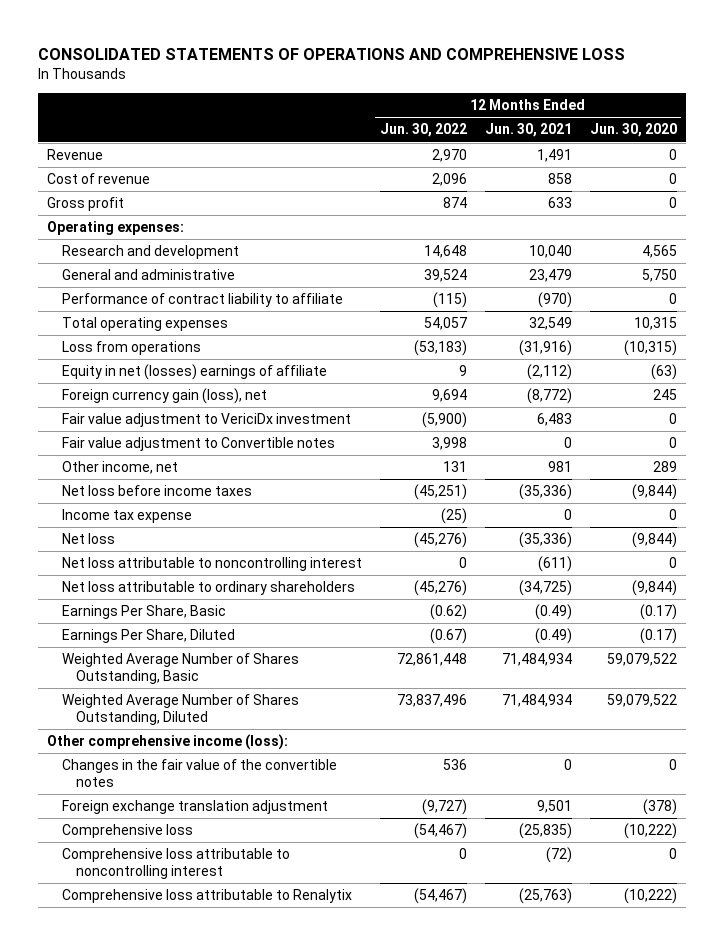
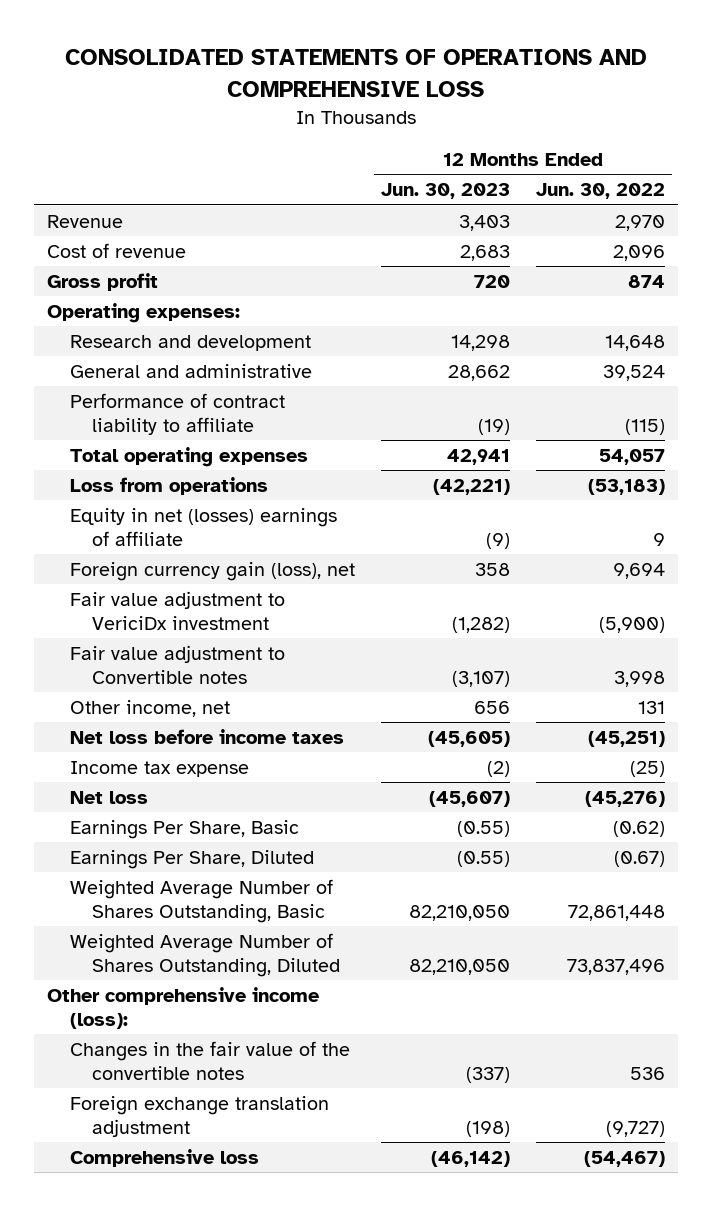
- | 12 Months Ended Jun. 30, 2022 | 12 Months Ended Jun. 30, 2021 | 12 Months Ended Jun. 30, 2020
+ | 12 Months Ended Jun. 30, 2023 | 12 Months Ended Jun. 30, 2022
- Net loss attributable to noncontrolling interest | 0 | (611) | 0
- Net loss attributable to ordinary shareholders | (45,276) | (34,725) | (9,844)
- Comprehensive loss attributable to noncontrolling interest | 0 | (72) | 0
- Comprehensive loss attributable to Renalytix | (54,467) | (25,763) | (10,222)

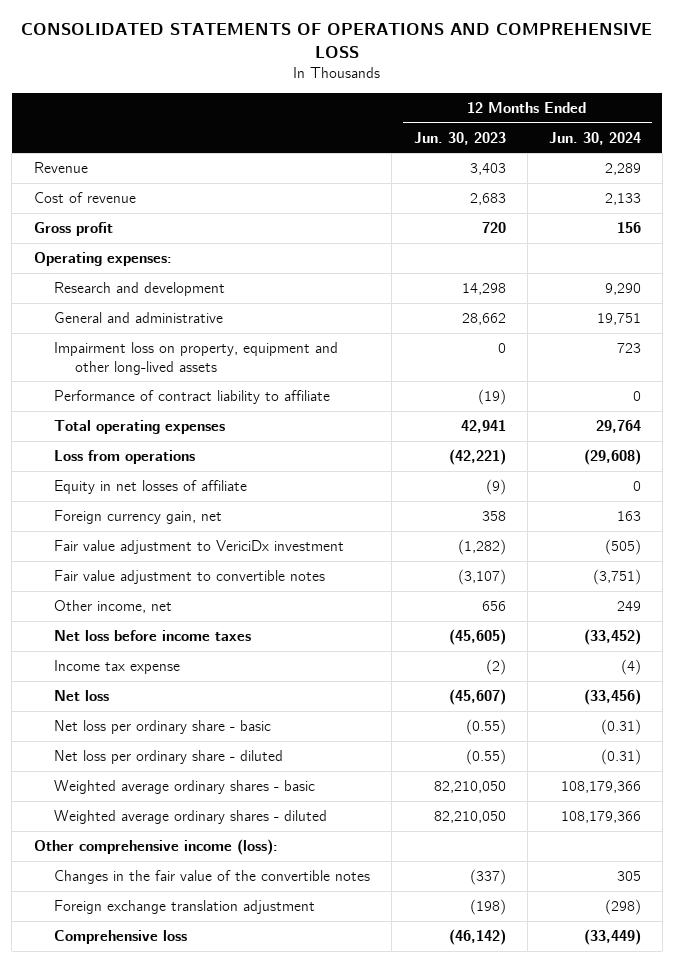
- | 12 Months Ended Jun. 30, 2023 | 12 Months Ended Jun. 30, 2022
+ | 12 Months Ended Jun. 30, 2023 | 12 Months Ended Jun. 30, 2024
+ Impairment loss on property, equipment and other long-lived assets | 0 | 723
- Equity in net (losses) earnings of affiliate | (9) | 9
- Foreign currency gain (loss), net | 358 | 9,694
+ Equity in net losses of affiliate | (9) | 0
+ Foreign currency gain, net | 358 | 163
- Fair value adjustment to Convertible notes | (3,107) | 3,998
+ Fair value adjustment to convertible notes | (3,107) | (3,751)
- Earnings Per Share, Basic | (0.55) | (0.62)
- Earnings Per Share, Diluted | (0.55) | (0.67)
- Weighted Average Number of Shares Outstanding, Basic | 82,210,050 | 72,861,448
- Weighted Average Number of Shares Outstanding, Diluted | 82,210,050 | 73,837,496
+ Net loss per ordinary share - basic | (0.55) | (0.31)
+ Net loss per ordinary share - diluted | (0.55) | (0.31)
+ Weighted average ordinary shares - basic | 82,210,050 | 108,179,366
+ Weighted average ordinary shares - diluted | 82,210,050 | 108,179,366

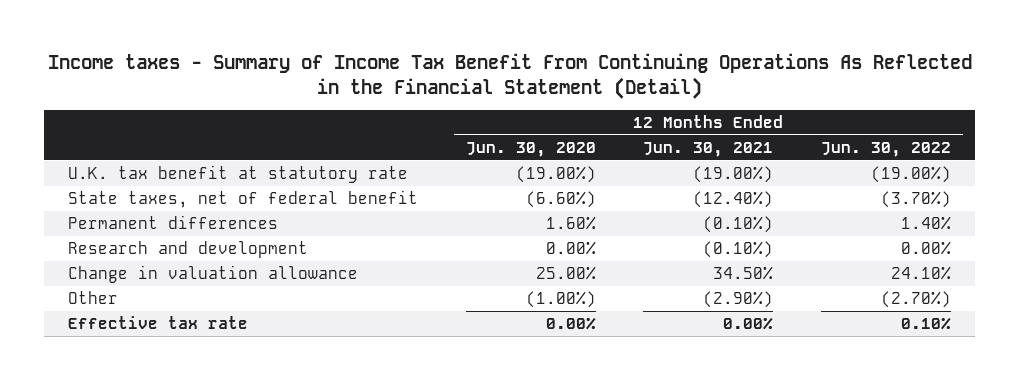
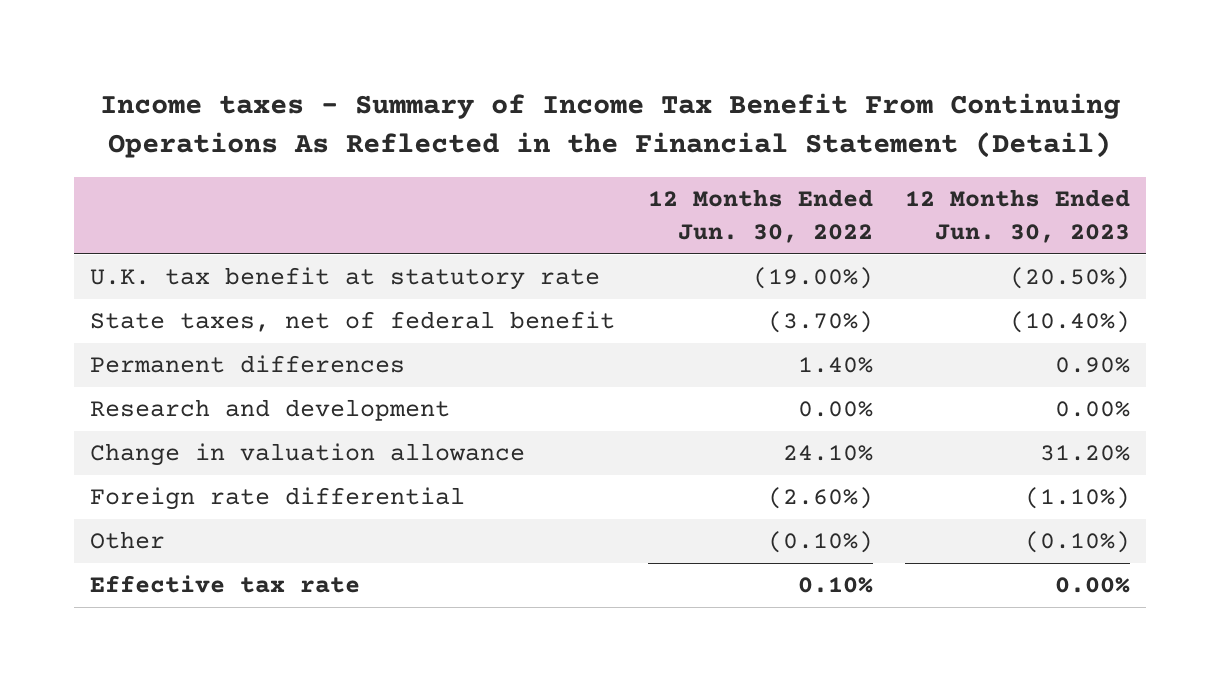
- | 12 Months Ended Jun. 30, 2020 | 12 Months Ended Jun. 30, 2021 | 12 Months Ended Jun. 30, 2022
+ | 12 Months Ended Jun. 30, 2022 | 12 Months Ended Jun. 30, 2023
- Other | (1.00%) | (2.90%) | (2.70%)
+ Foreign rate differential | (2.60%) | (1.10%)
+ Other | (0.10%) | (0.10%)

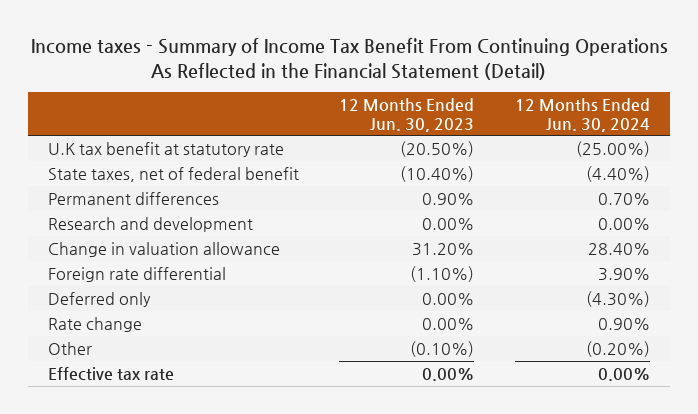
- | 12 Months Ended Jun. 30, 2022 | 12 Months Ended Jun. 30, 2023
+ | 12 Months Ended Jun. 30, 2023 | 12 Months Ended Jun. 30, 2024
- U.K. tax benefit at statutory rate | (19.00%) | (20.50%)
+ U.K tax benefit at statutory rate | (20.50%) | (25.00%)
+ Deferred only | 0.00% | (4.30%)
+ Rate change | 0.00% | 0.90%

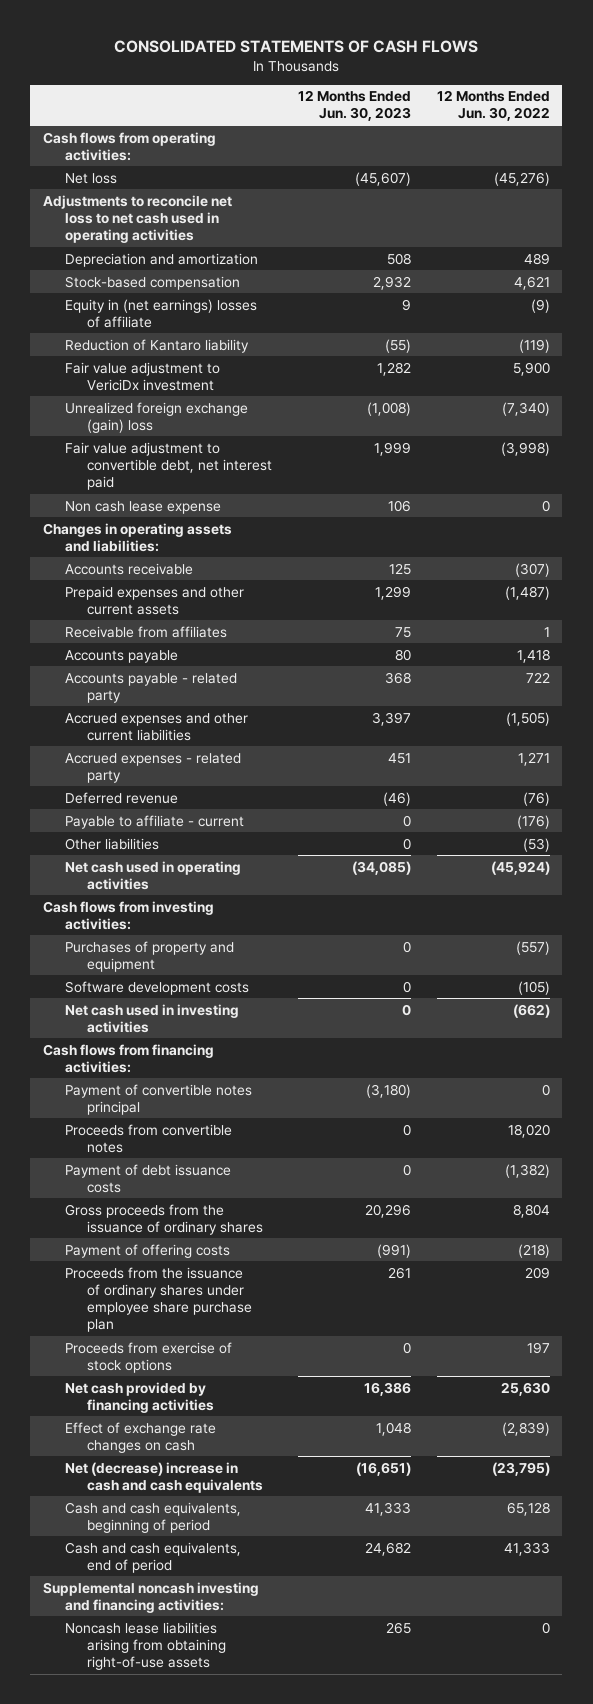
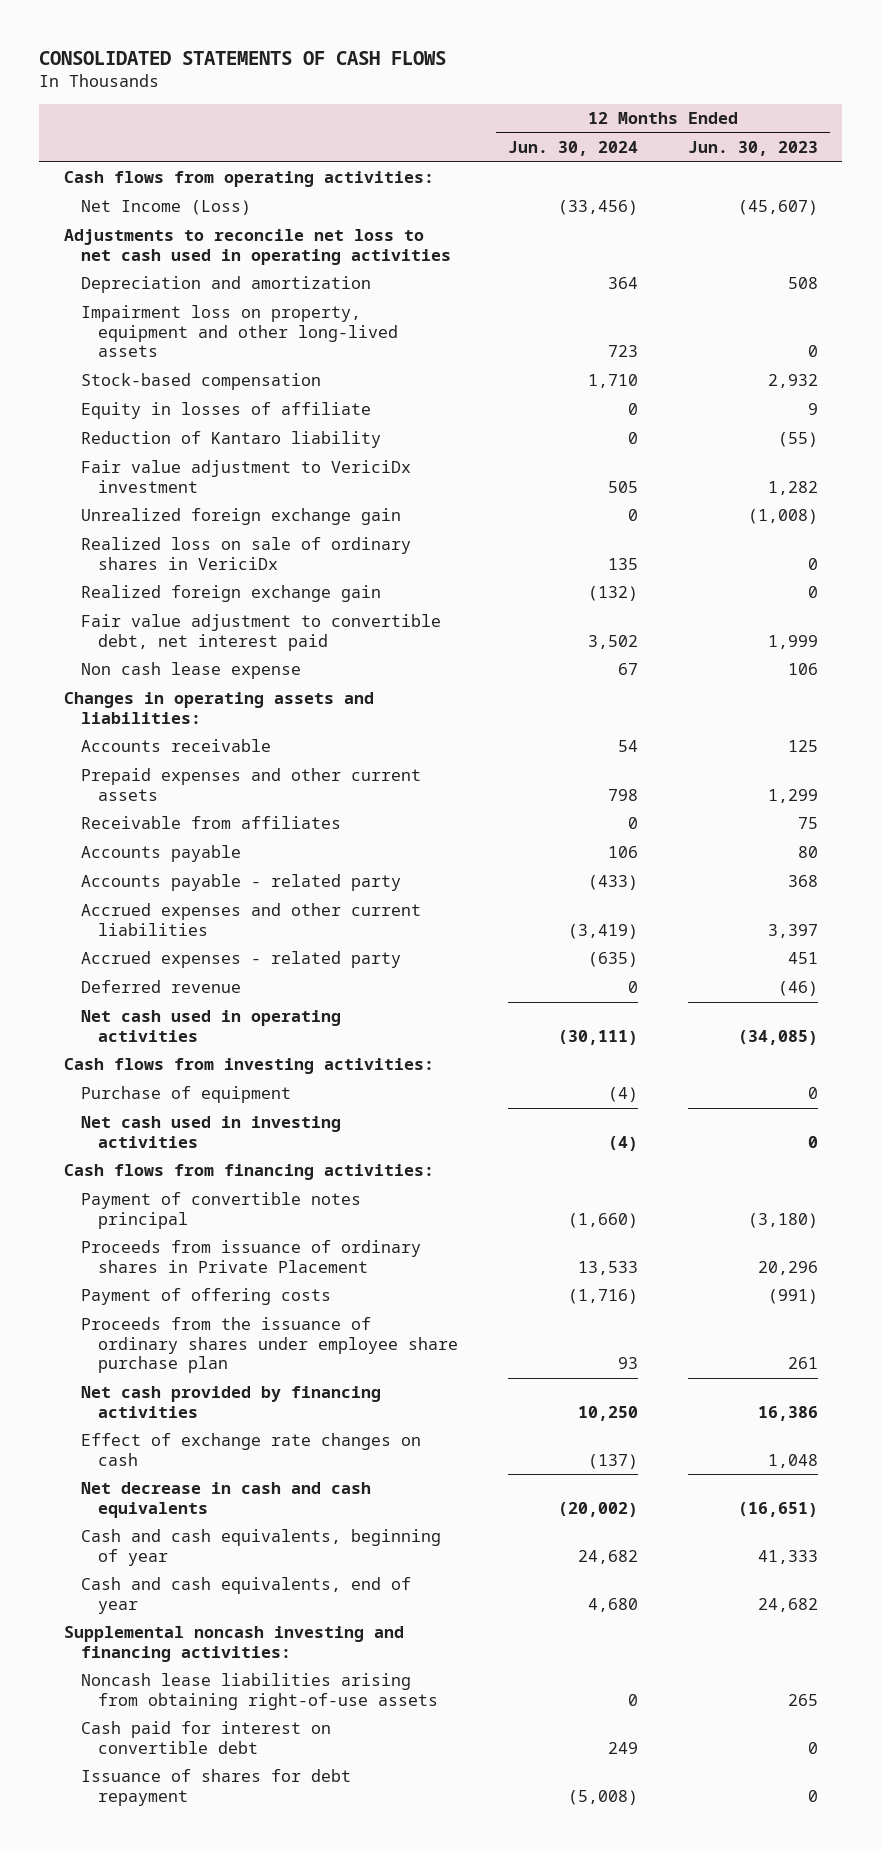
- | 12 Months Ended Jun. 30, 2023 | 12 Months Ended Jun. 30, 2022
+ | 12 Months Ended Jun. 30, 2024 | 12 Months Ended Jun. 30, 2023
- Net loss | (45,607) | (45,276)
+ Net Income (Loss) | (33,456) | (45,607)
+ Impairment loss on property, equipment and other long-lived assets | 723 | 0
- Equity in (net earnings) losses of affiliate | 9 | (9)
+ Equity in losses of affiliate | 0 | 9
- Unrealized foreign exchange (gain) loss | (1,008) | (7,340)
+ Unrealized foreign exchange gain | 0 | (1,008)
+ Realized loss on sale of ordinary shares in VericiDx | 135 | 0
+ Realized foreign exchange gain | (132) | 0
- Payable to affiliate - current | 0 | (176)
- Other liabilities | 0 | (53)
- Purchases of property and equipment | 0 | (557)
- Software development costs | 0 | (105)
+ Purchase of equipment | (4) | 0
- Proceeds from convertible notes | 0 | 18,020
- Payment of debt issuance costs | 0 | (1,382)
- Gross proceeds from the issuance of ordinary shares | 20,296 | 8,804
+ Proceeds from issuance of ordinary shares in Private Placement | 13,533 | 20,296
- Proceeds from exercise of stock options | 0 | 197
- Net (decrease) increase in cash and cash equivalents | (16,651) | (23,795)
- Cash and cash equivalents, beginning of period | 41,333 | 65,128
- Cash and cash equivalents, end of period | 24,682 | 41,333
+ Net decrease in cash and cash equivalents | (20,002) | (16,651)
+ Cash and cash equivalents, beginning of year | 24,682 | 41,333
+ Cash and cash equivalents, end of year | 4,680 | 24,682
+ Cash paid for interest on convertible debt | 249 | 0
+ Issuance of shares for debt repayment | (5,008) | 0

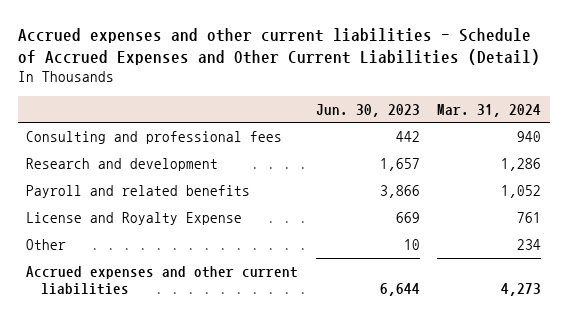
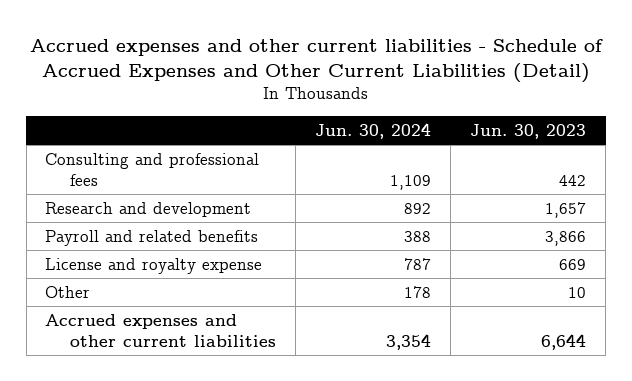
- | Jun. 30, 2023 | Mar. 31, 2024
+ | Jun. 30, 2024 | Jun. 30, 2023
- License and Royalty Expense | 669 | 761
+ License and royalty expense | 787 | 669

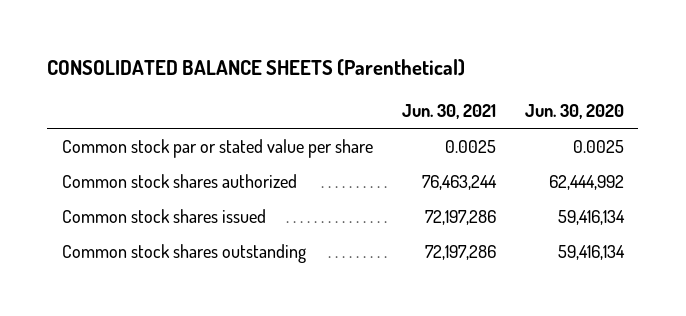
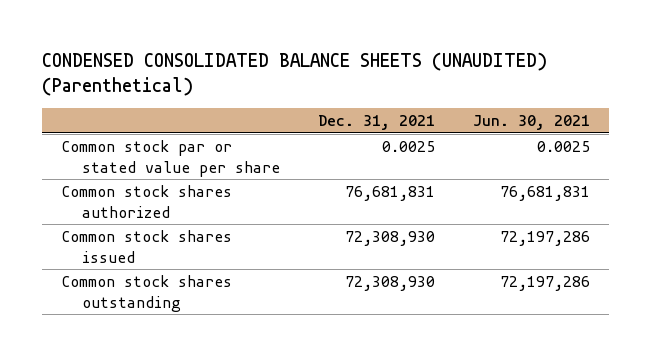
- CONSOLIDATED BALANCE SHEETS (Parenthetical)
+ CONDENSED CONSOLIDATED BALANCE SHEETS (UNAUDITED) (Parenthetical)
- | Jun. 30, 2021 | Jun. 30, 2020
+ | Dec. 31, 2021 | Jun. 30, 2021
- Common stock shares authorized | 76,463,244 | 62,444,992
+ Common stock shares authorized | 76,681,831 | 76,681,831

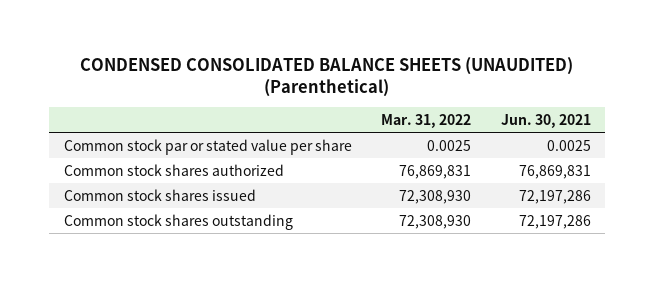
- | Dec. 31, 2021 | Jun. 30, 2021
+ | Mar. 31, 2022 | Jun. 30, 2021
- Common stock shares authorized | 76,681,831 | 76,681,831
+ Common stock shares authorized | 76,869,831 | 76,869,831

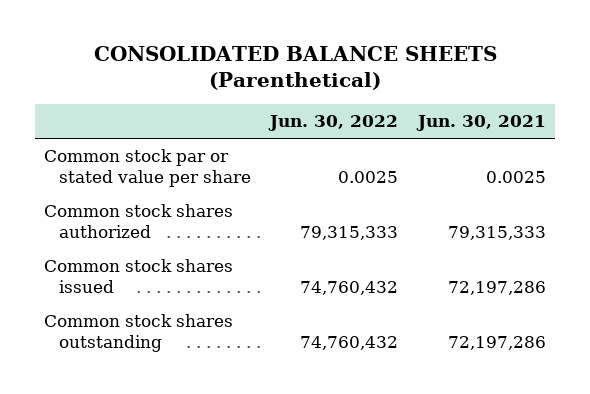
- CONDENSED CONSOLIDATED BALANCE SHEETS (UNAUDITED) (Parenthetical)
+ CONSOLIDATED BALANCE SHEETS (Parenthetical)
- | Mar. 31, 2022 | Jun. 30, 2021
+ | Jun. 30, 2022 | Jun. 30, 2021
- Common stock shares authorized | 76,869,831 | 76,869,831
+ Common stock shares authorized | 79,315,333 | 79,315,333

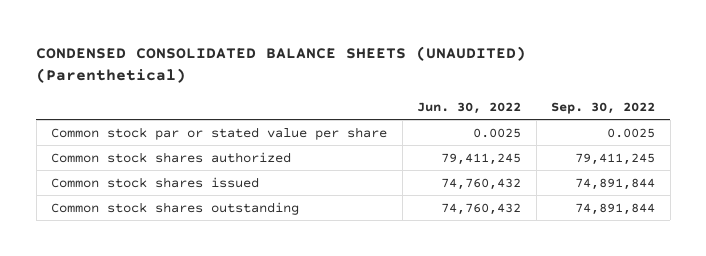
- CONSOLIDATED BALANCE SHEETS (Parenthetical)
+ CONDENSED CONSOLIDATED BALANCE SHEETS (UNAUDITED) (Parenthetical)
- | Jun. 30, 2022 | Jun. 30, 2021
+ | Jun. 30, 2022 | Sep. 30, 2022
- Common stock shares authorized | 79,315,333 | 79,315,333
+ Common stock shares authorized | 79,411,245 | 79,411,245

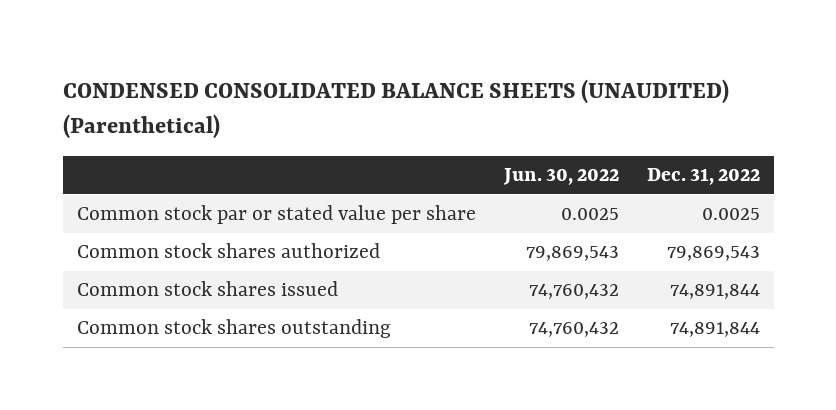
- | Jun. 30, 2022 | Sep. 30, 2022
+ | Jun. 30, 2022 | Dec. 31, 2022
- Common stock shares authorized | 79,411,245 | 79,411,245
+ Common stock shares authorized | 79,869,543 | 79,869,543

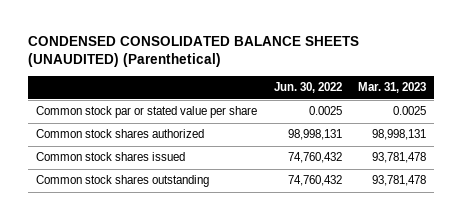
- | Jun. 30, 2022 | Dec. 31, 2022
+ | Jun. 30, 2022 | Mar. 31, 2023
- Common stock shares authorized | 79,869,543 | 79,869,543
+ Common stock shares authorized | 98,998,131 | 98,998,131

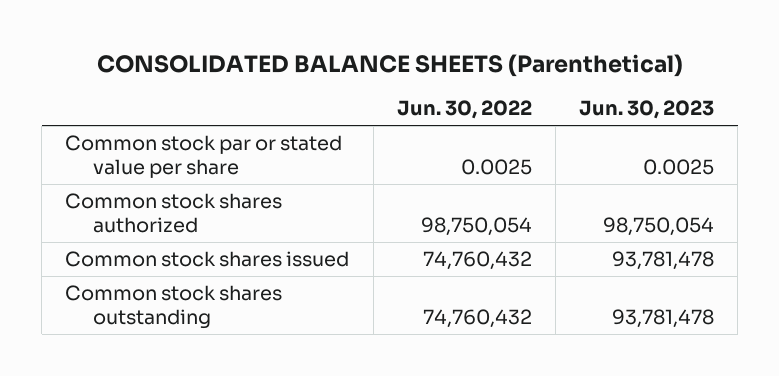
- CONDENSED CONSOLIDATED BALANCE SHEETS (UNAUDITED) (Parenthetical)
+ CONSOLIDATED BALANCE SHEETS (Parenthetical)
- | Jun. 30, 2022 | Mar. 31, 2023
+ | Jun. 30, 2022 | Jun. 30, 2023
- Common stock shares authorized | 98,998,131 | 98,998,131
+ Common stock shares authorized | 98,750,054 | 98,750,054

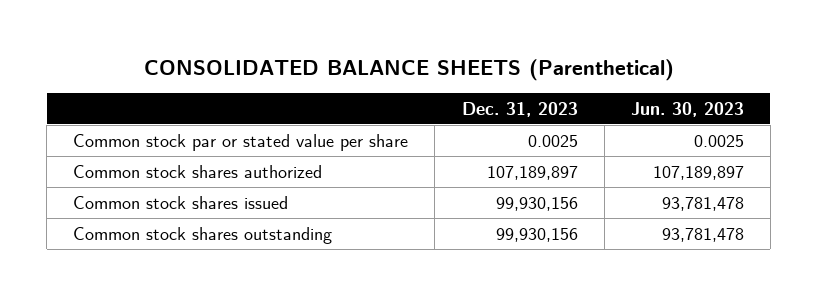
- | Jun. 30, 2022 | Jun. 30, 2023
+ | Dec. 31, 2023 | Jun. 30, 2023
- Common stock shares authorized | 98,750,054 | 98,750,054
+ Common stock shares authorized | 107,189,897 | 107,189,897

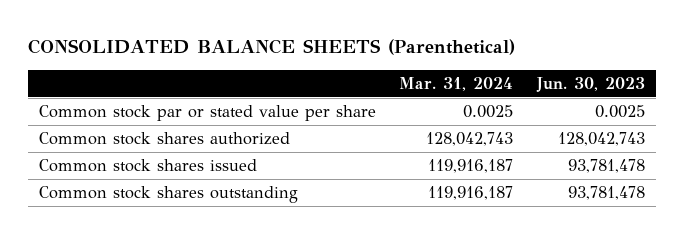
- | Dec. 31, 2023 | Jun. 30, 2023
+ | Mar. 31, 2024 | Jun. 30, 2023
- Common stock shares authorized | 107,189,897 | 107,189,897
+ Common stock shares authorized | 128,042,743 | 128,042,743

